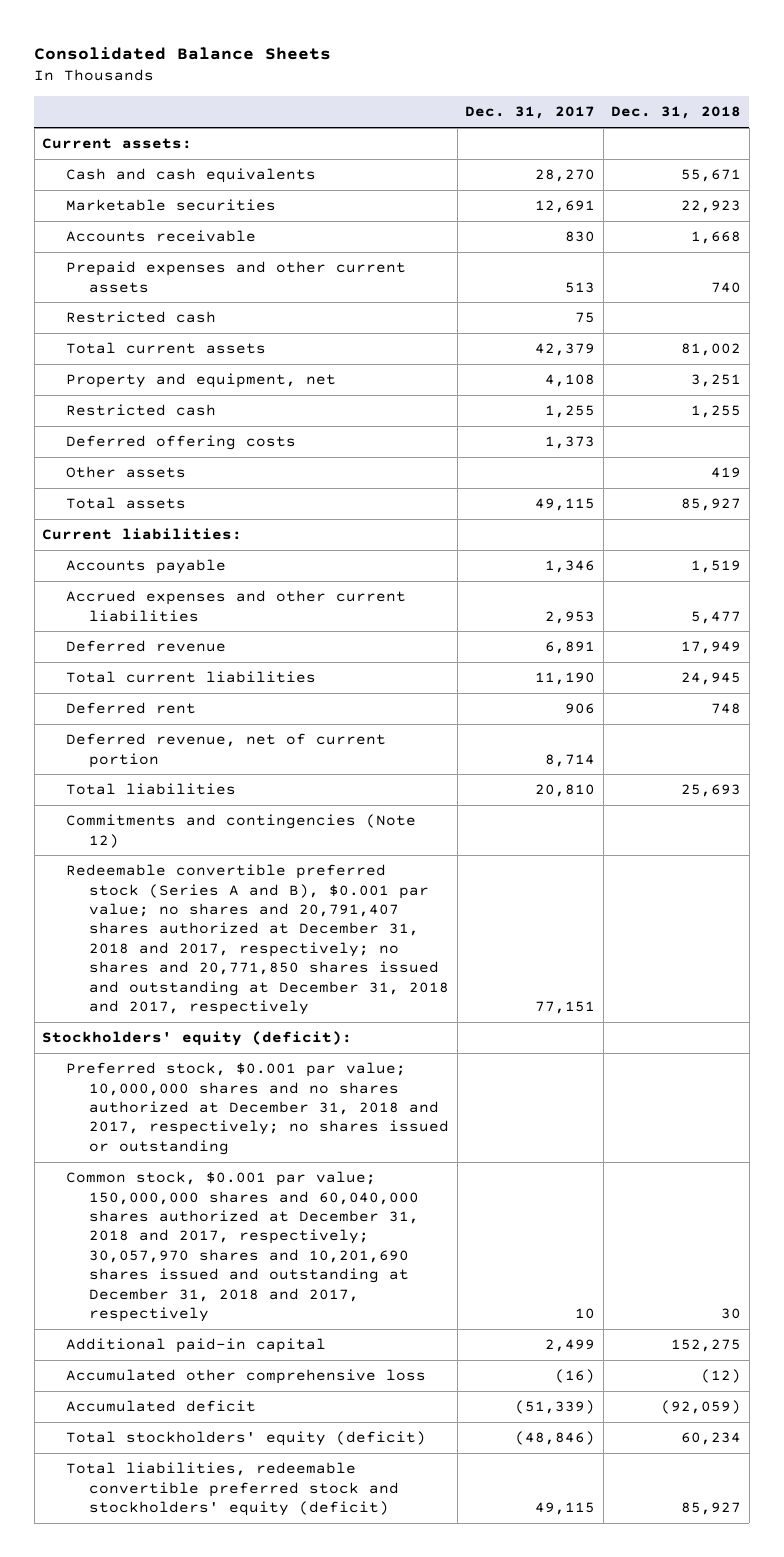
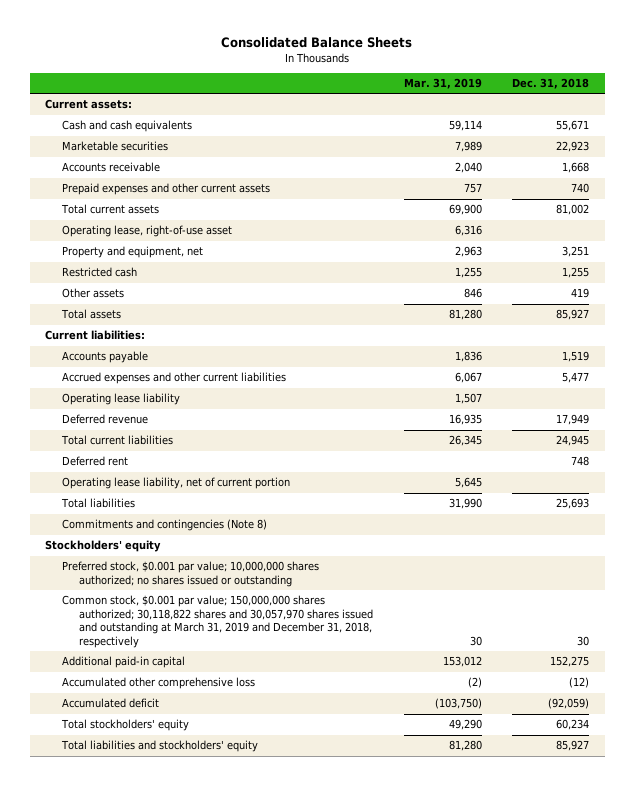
- | Dec. 31, 2017 | Dec. 31, 2018
+ | Mar. 31, 2019 | Dec. 31, 2018
- Restricted cash | 75 |
+ Operating lease, right-of-use asset | 6,316 |
- Deferred offering costs | 1,373 |
+ Operating lease liability | 1,507 |
- Deferred revenue, net of current portion | 8,714 |
+ Operating lease liability, net of current portion | 5,645 |
- Commitments and contingencies (Note 12)
- Redeemable convertible preferred stock (Series A and B), $0.001 par value; no shares and 20,791,407 shares authorized at December 31, 2018 and 2017, respectively; no shares and 20,771,850 shares issued and outstanding at December 31, 2018 and 2017, respectively | 77,151 |
- Stockholders' equity (deficit):
- Preferred stock, $0.001 par value; 10,000,000 shares and no shares authorized at December 31, 2018 and 2017, respectively; no shares issued or outstanding
- Common stock, $0.001 par value; 150,000,000 shares and 60,040,000 shares authorized at December 31, 2018 and 2017, respectively; 30,057,970 shares and 10,201,690 shares issued and outstanding at December 31, 2018 and 2017, respectively | 10 | 30
+ Commitments and contingencies (Note 8)
+ Stockholders' equity
+ Preferred stock, $0.001 par value; 10,000,000 shares authorized; no shares issued or outstanding
+ Common stock, $0.001 par value; 150,000,000 shares authorized; 30,118,822 shares and 30,057,970 shares issued and outstanding at March 31, 2019 and December 31, 2018, respectively | 30 | 30
- Total stockholders' equity (deficit) | (48,846) | 60,234
- Total liabilities, redeemable convertible preferred stock and stockholders' equity (deficit) | 49,115 | 85,927
+ Total stockholders' equity | 49,290 | 60,234
+ Total liabilities and stockholders' equity | 81,280 | 85,927

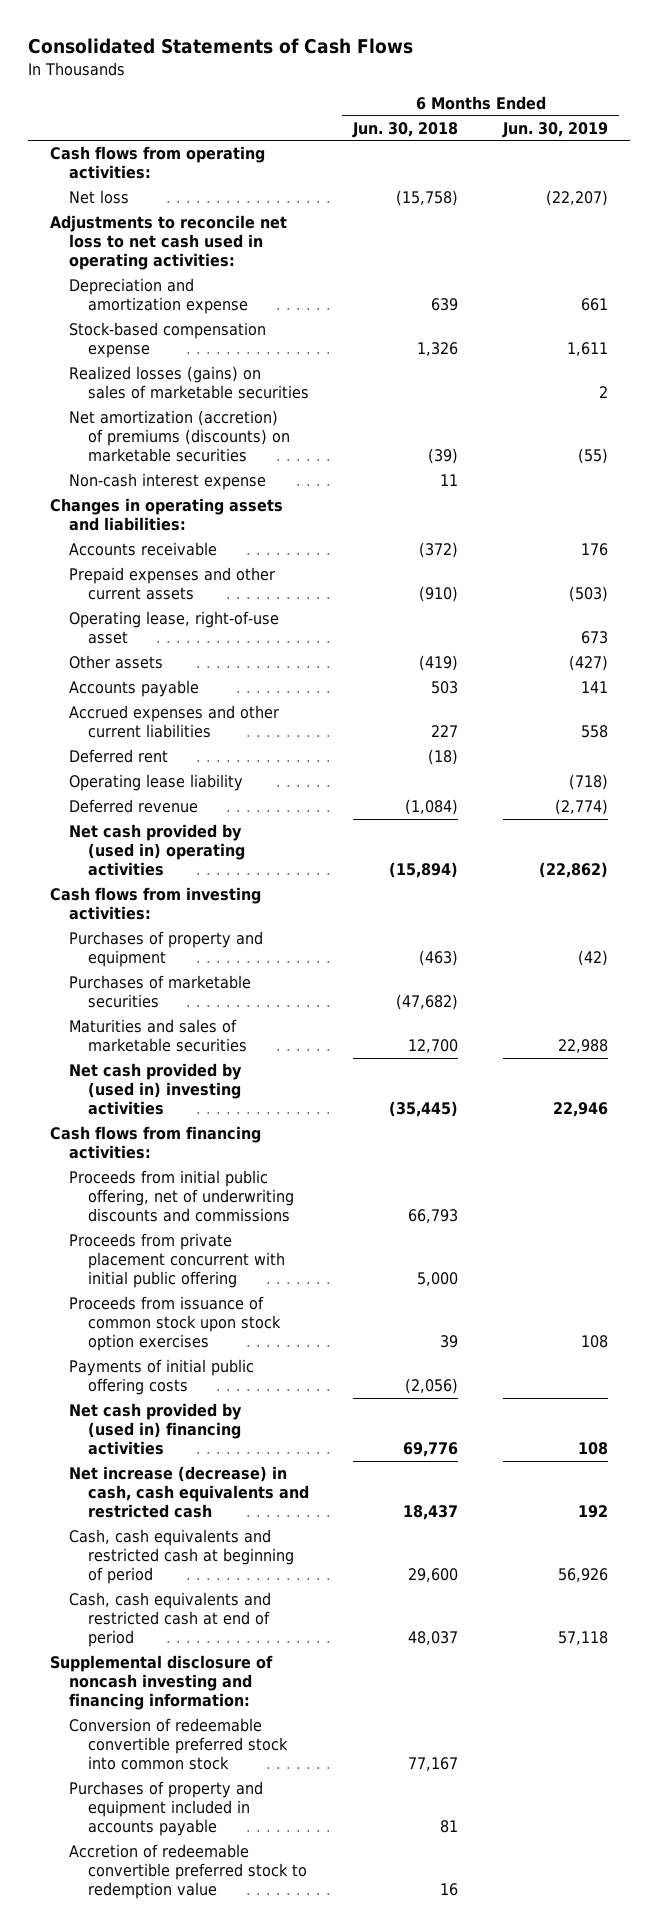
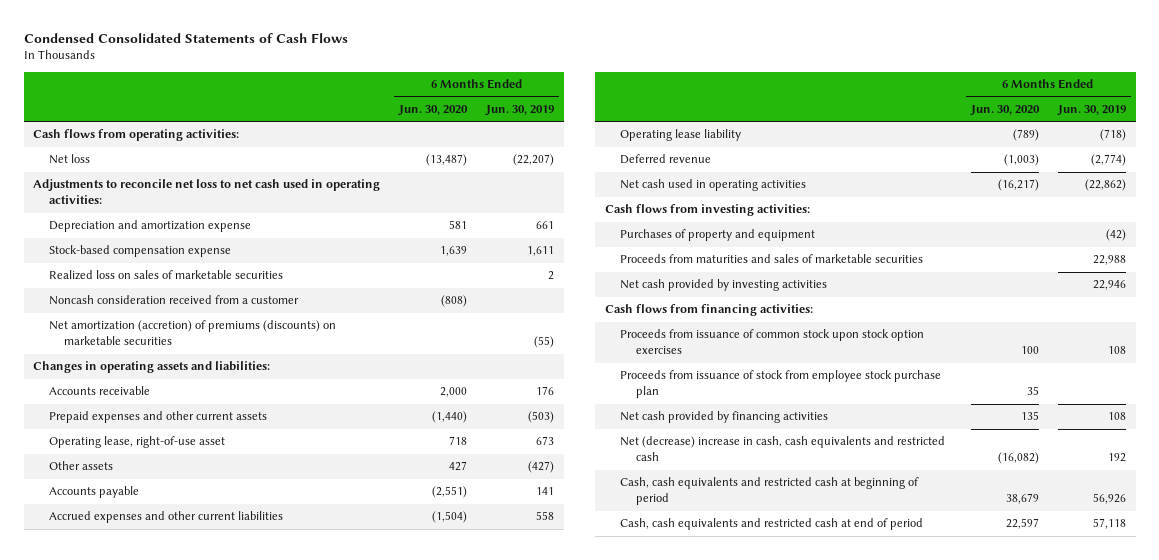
- Consolidated Statements of Cash Flows
+ Condensed Consolidated Statements of Cash Flows
- | 6 Months Ended Jun. 30, 2018 | 6 Months Ended Jun. 30, 2019
+ | 6 Months Ended Jun. 30, 2020 | 6 Months Ended Jun. 30, 2019
- Realized losses (gains) on sales of marketable securities | | 2
+ Realized loss on sales of marketable securities | | 2
+ Noncash consideration received from a customer | (808) |
- Non-cash interest expense | 11 |
- Deferred rent | (18) |
- Net cash provided by (used in) operating activities | (15,894) | (22,862)
+ Net cash used in operating activities | (16,217) | (22,862)
- Purchases of marketable securities | (47,682) |
- Maturities and sales of marketable securities | 12,700 | 22,988
- Net cash provided by (used in) investing activities | (35,445) | 22,946
+ Proceeds from maturities and sales of marketable securities | | 22,988
+ Net cash provided by investing activities | | 22,946
- Proceeds from initial public offering, net of underwriting discounts and commissions | 66,793 |
- Proceeds from private placement concurrent with initial public offering | 5,000 |
- Payments of initial public offering costs | (2,056) |
- Net cash provided by (used in) financing activities | 69,776 | 108
- Net increase (decrease) in cash, cash equivalents and restricted cash | 18,437 | 192
+ Proceeds from issuance of stock from employee stock purchase plan | 35 |
+ Net cash provided by financing activities | 135 | 108
+ Net (decrease) increase in cash, cash equivalents and restricted cash | (16,082) | 192
- Supplemental disclosure of noncash investing and financing information:
- Conversion of redeemable convertible preferred stock into common stock | 77,167 |
- Purchases of property and equipment included in accounts payable | 81 |
- Accretion of redeemable convertible preferred stock to redemption value | 16 |

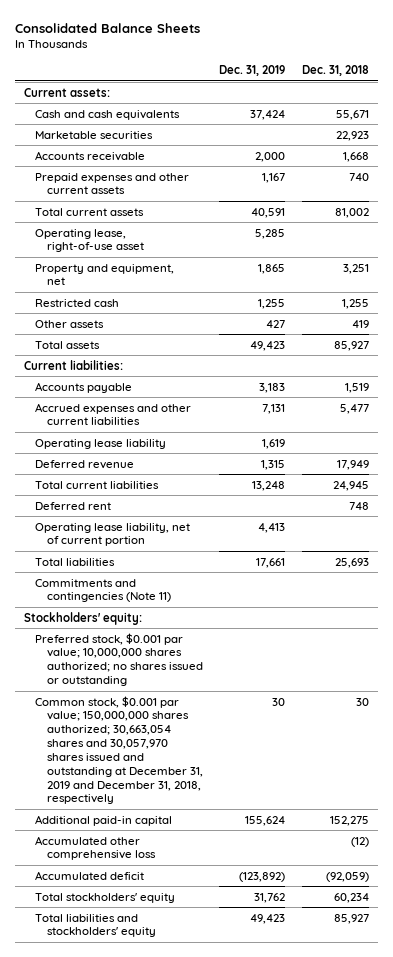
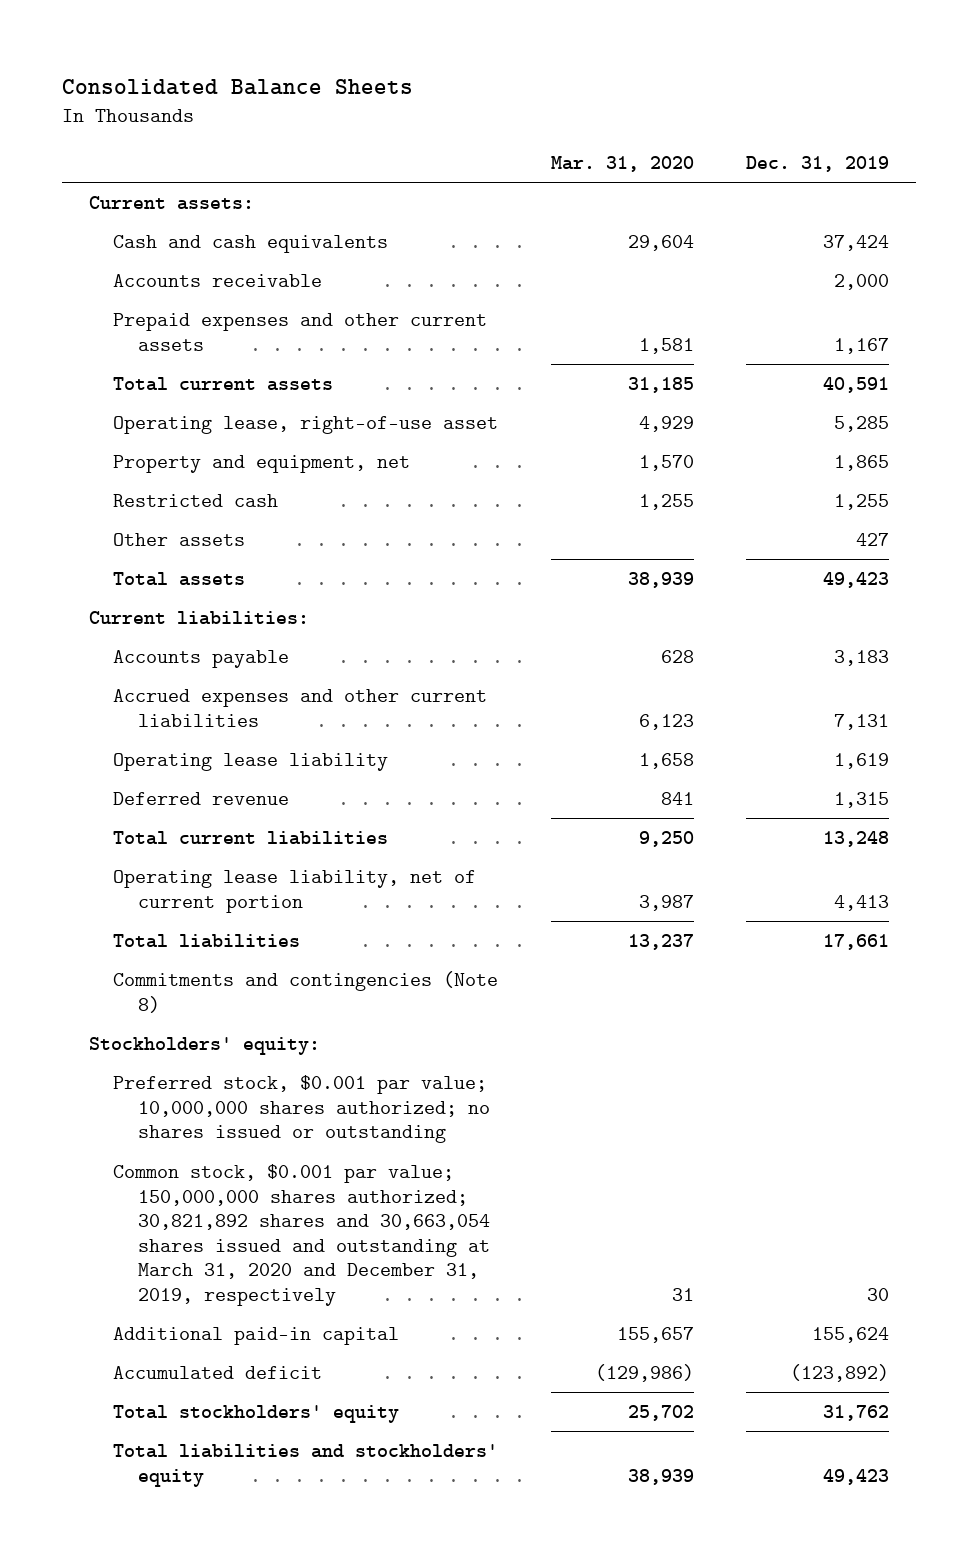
- | Dec. 31, 2019 | Dec. 31, 2018
+ | Mar. 31, 2020 | Dec. 31, 2019
- Marketable securities | | 22,923
- Deferred rent | | 748
- Commitments and contingencies (Note 11)
+ Commitments and contingencies (Note 8)
- Common stock, $0.001 par value; 150,000,000 shares authorized; 30,663,054 shares and 30,057,970 shares issued and outstanding at December 31, 2019 and December 31, 2018, respectively | 30 | 30
+ Common stock, $0.001 par value; 150,000,000 shares authorized; 30,821,892 shares and 30,663,054 shares issued and outstanding at March 31, 2020 and December 31, 2019, respectively | 31 | 30
- Accumulated other comprehensive loss | | (12)

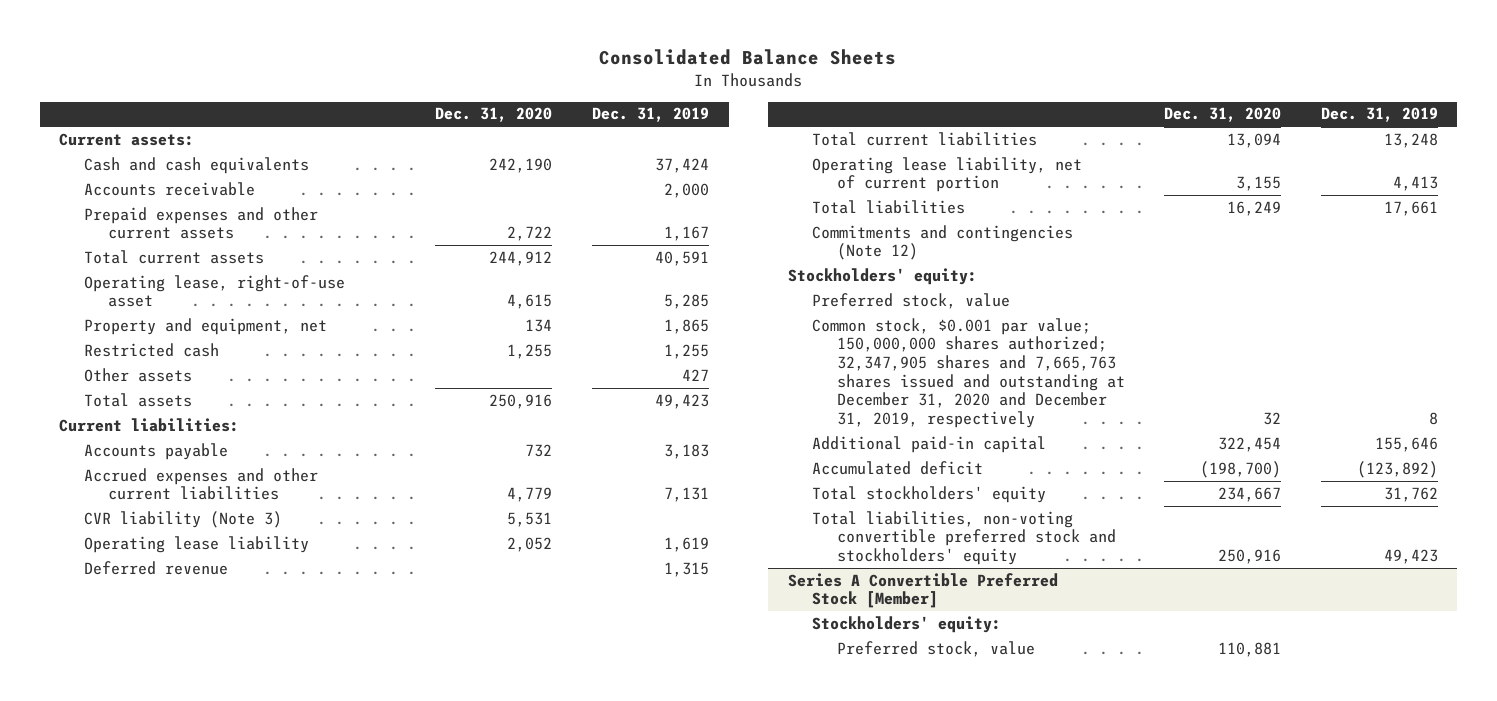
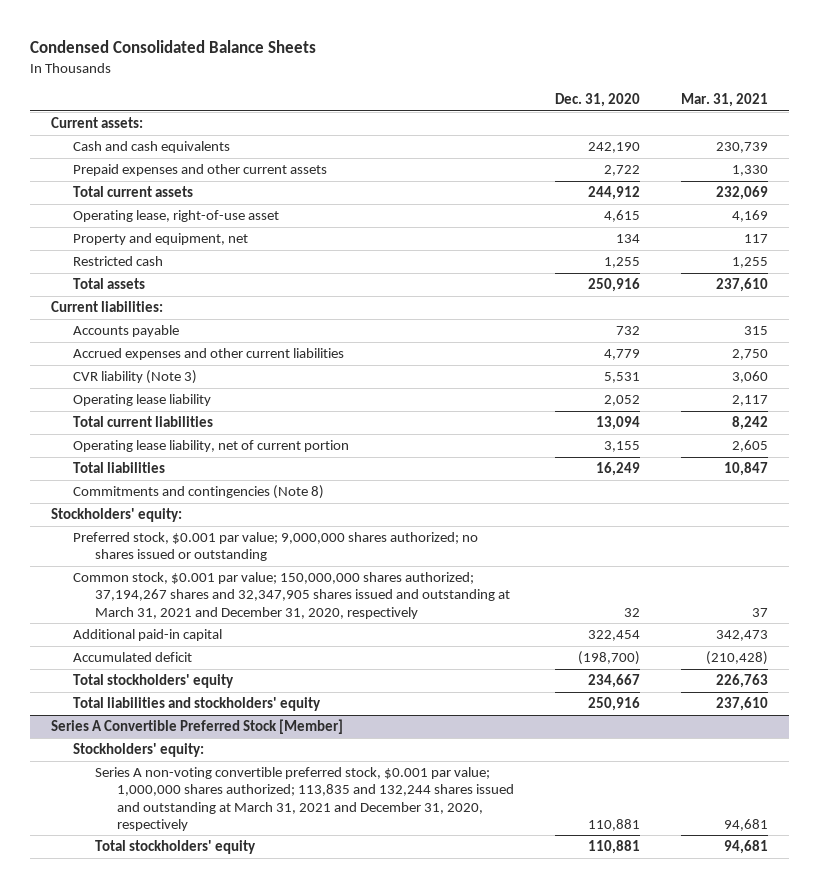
- Consolidated Balance Sheets
+ Condensed Consolidated Balance Sheets
- | Dec. 31, 2020 | Dec. 31, 2019
+ | Dec. 31, 2020 | Mar. 31, 2021
- Accounts receivable | | 2,000
- Other assets | | 427
- Deferred revenue | | 1,315
- Commitments and contingencies (Note 12)
+ Commitments and contingencies (Note 8)
- Preferred stock, value
- Common stock, $0.001 par value; 150,000,000 shares authorized; 32,347,905 shares and 7,665,763 shares issued and outstanding at December 31, 2020 and December 31, 2019, respectively | 32 | 8
+ Preferred stock, $0.001 par value; 9,000,000 shares authorized; no shares issued or outstanding
+ Common stock, $0.001 par value; 150,000,000 shares authorized; 37,194,267 shares and 32,347,905 shares issued and outstanding at March 31, 2021 and December 31, 2020, respectively | 32 | 37
- Total liabilities, non-voting convertible preferred stock and stockholders' equity | 250,916 | 49,423
+ Total liabilities and stockholders' equity | 250,916 | 237,610
@ Series A Convertible Preferred Stock [Member]
- Preferred stock, value | 110,881 |
+ Series A non-voting convertible preferred stock, $0.001 par value; 1,000,000 shares authorized; 113,835 and 132,244 shares issued and outstanding at March 31, 2021 and December 31, 2020, respectively | 110,881 | 94,681
+ Total stockholders' equity | 110,881 | 94,681

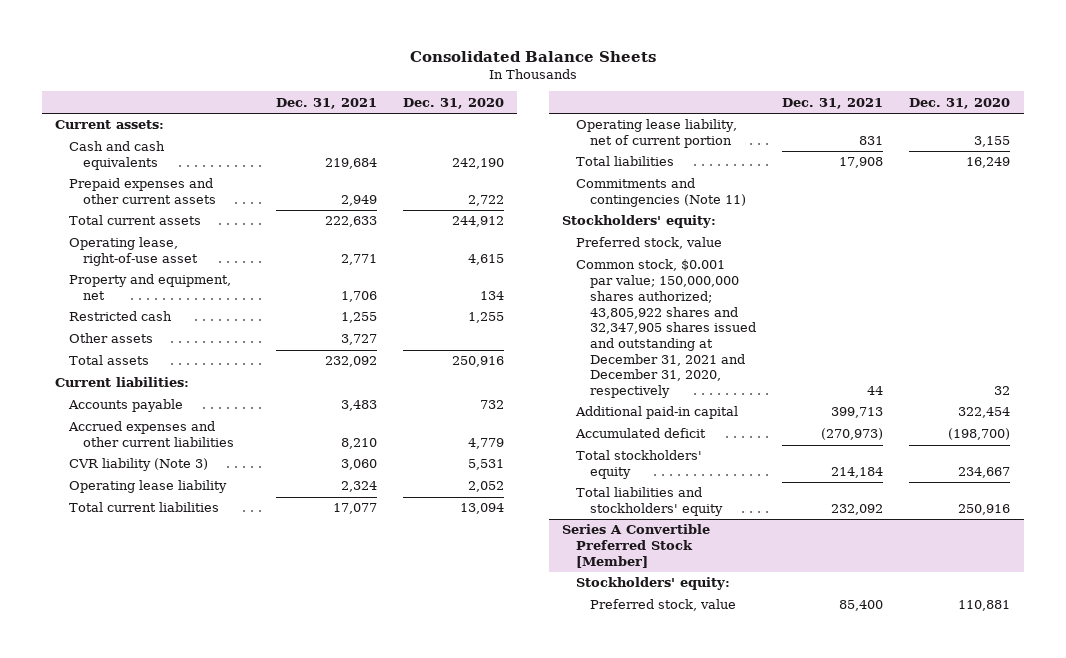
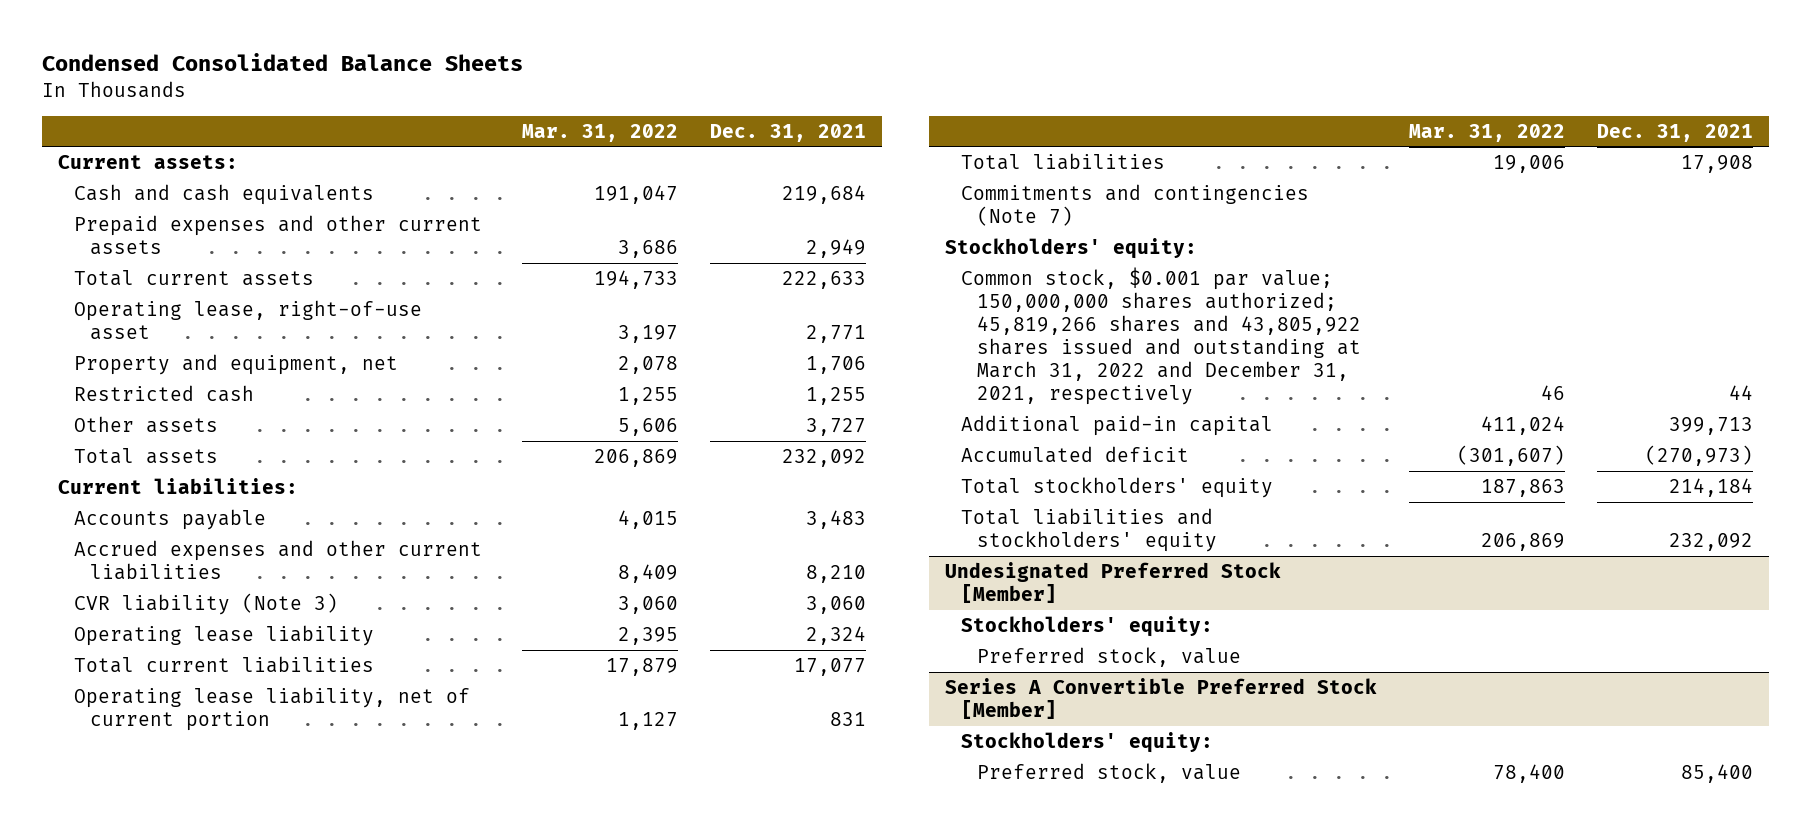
- Consolidated Balance Sheets
+ Condensed Consolidated Balance Sheets
- | Dec. 31, 2021 | Dec. 31, 2020
+ | Mar. 31, 2022 | Dec. 31, 2021
- Commitments and contingencies (Note 11)
+ Commitments and contingencies (Note 7)
- Preferred stock, value
- Common stock, $0.001 par value; 150,000,000 shares authorized; 43,805,922 shares and 32,347,905 shares issued and outstanding at December 31, 2021 and December 31, 2020, respectively | 44 | 32
+ Common stock, $0.001 par value; 150,000,000 shares authorized; 45,819,266 shares and 43,805,922 shares issued and outstanding at March 31, 2022 and December 31, 2021, respectively | 46 | 44
+ Undesignated Preferred Stock [Member]
+ Stockholders' equity:
+ Preferred stock, value

